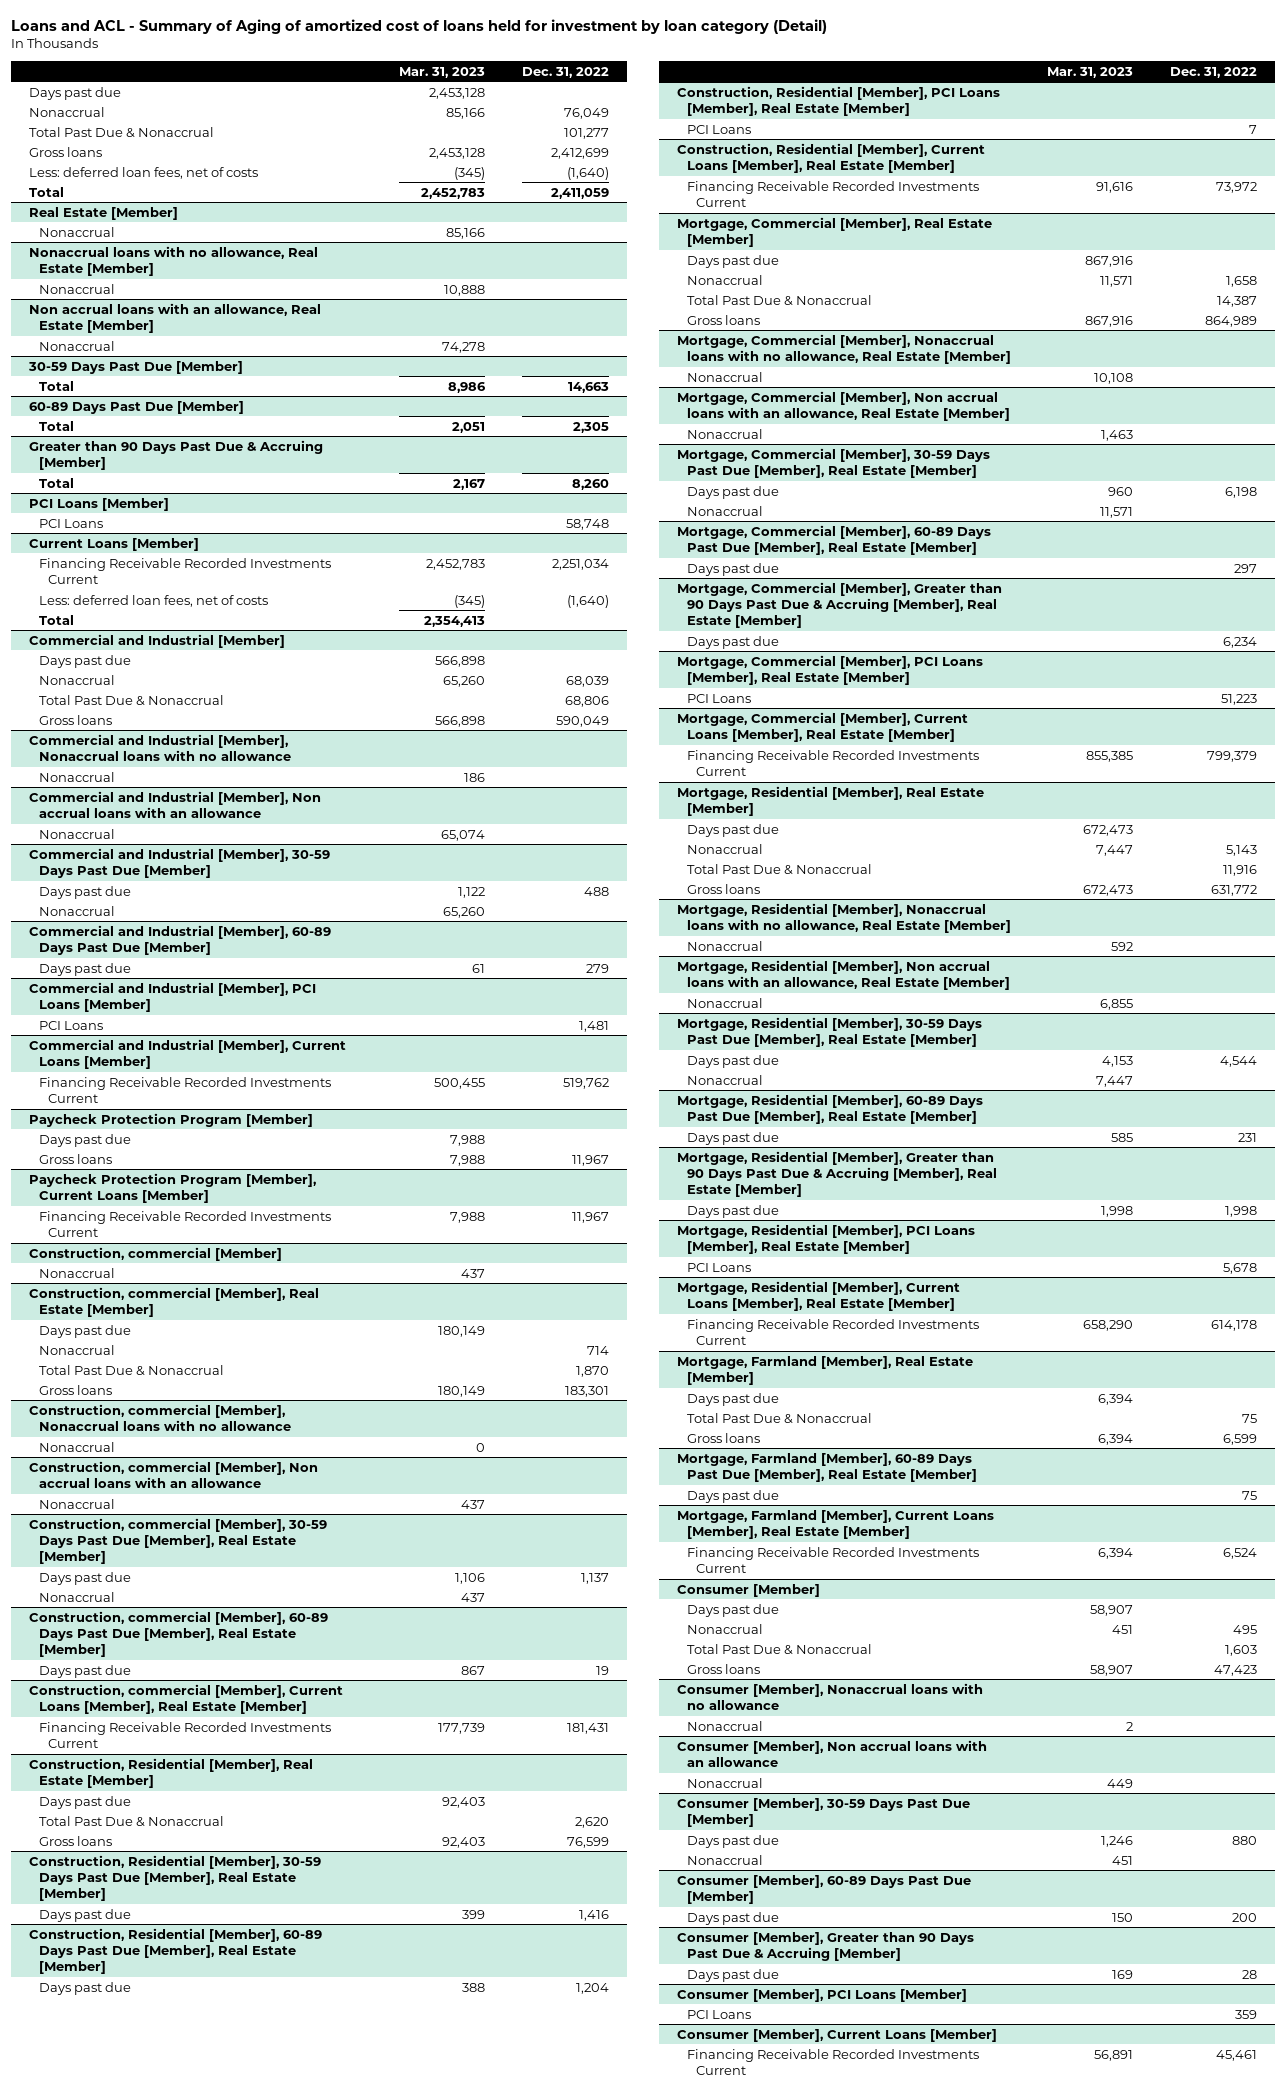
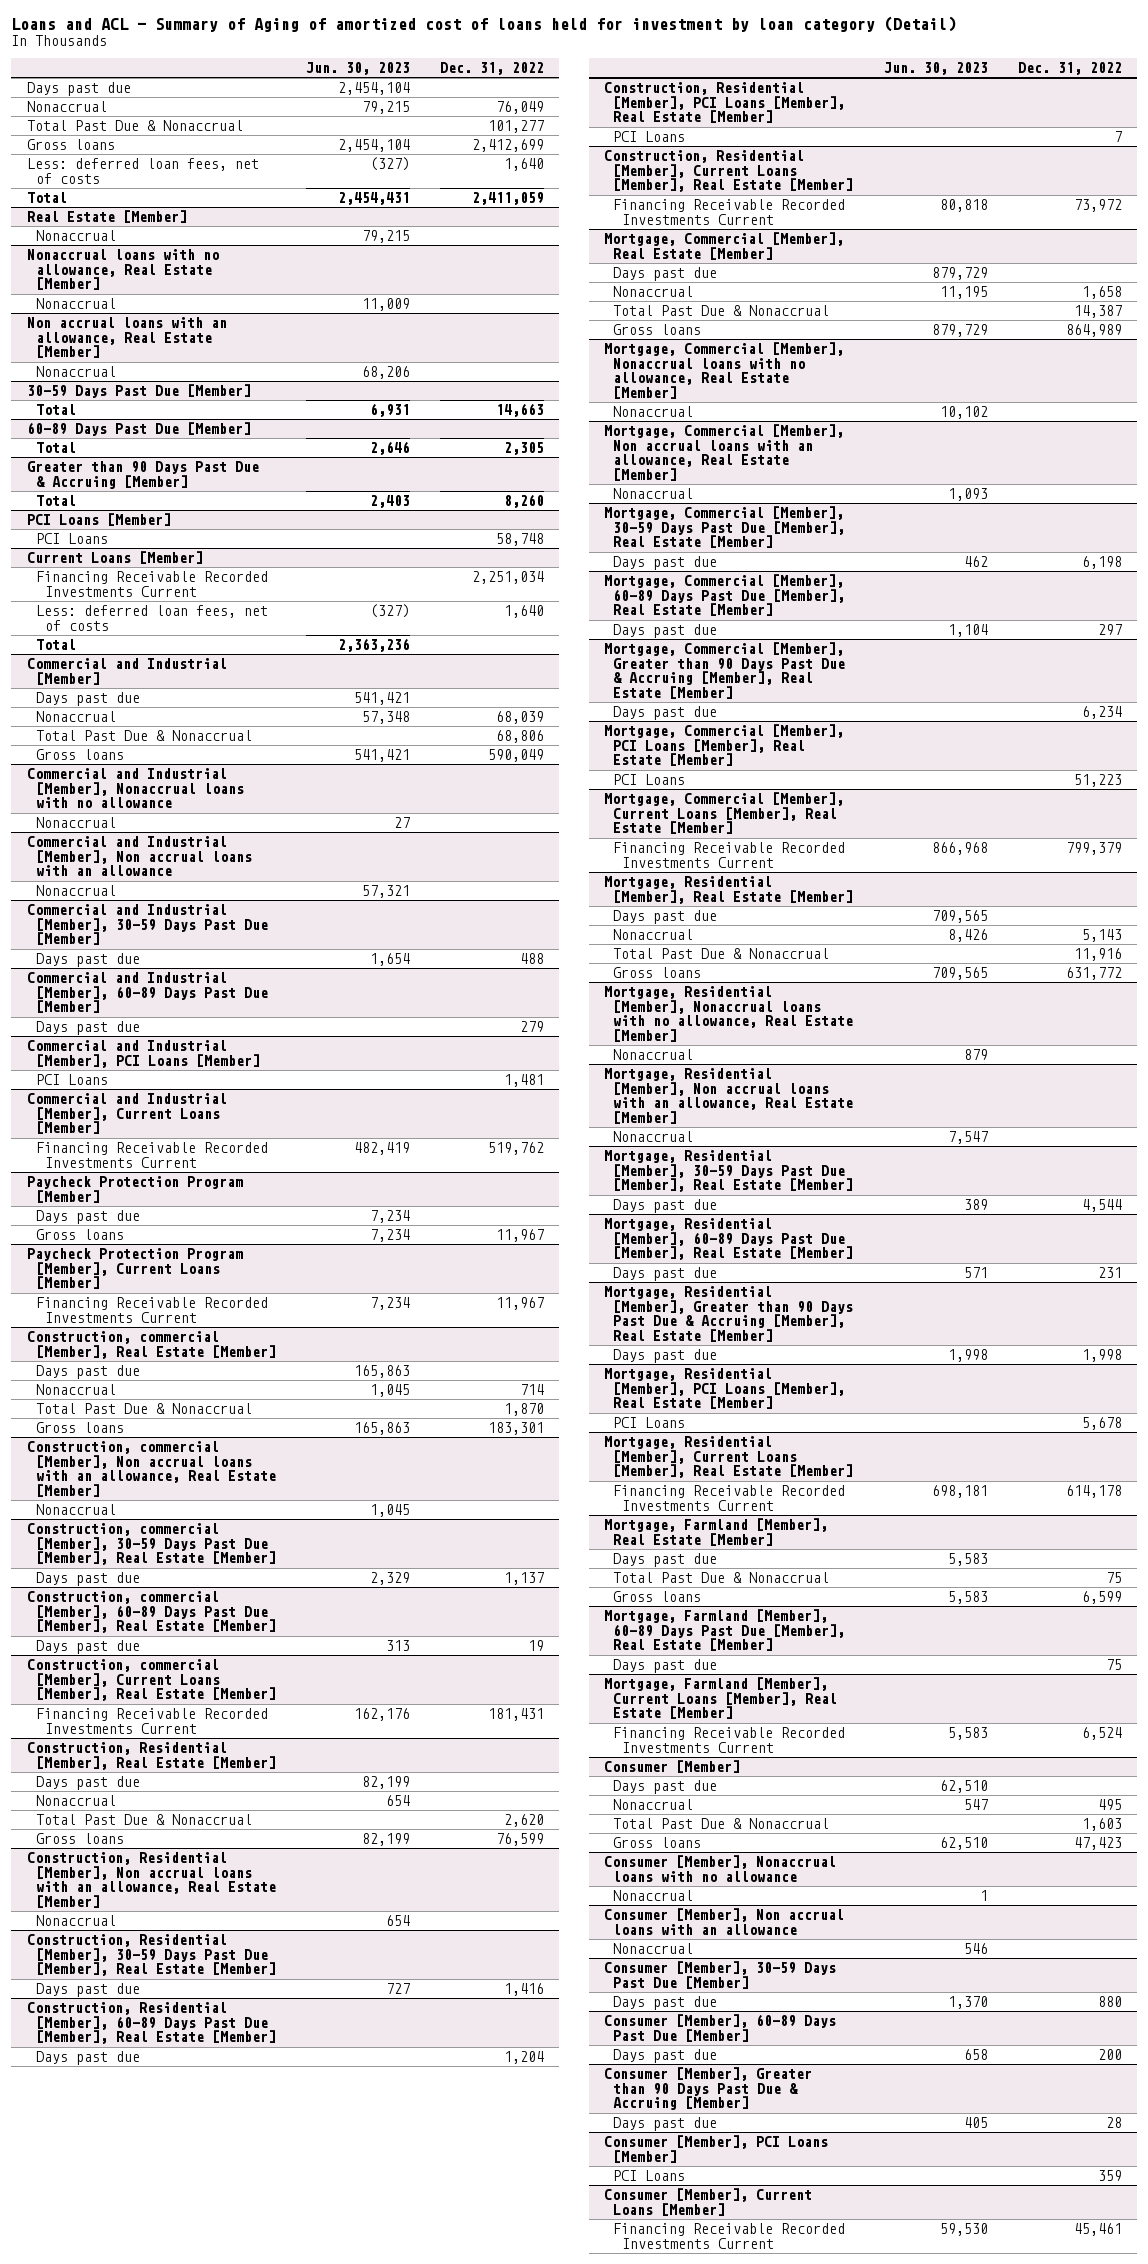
- | Mar. 31, 2023 | Dec. 31, 2022
+ | Jun. 30, 2023 | Dec. 31, 2022
- Less: deferred loan fees, net of costs | (345) | (1,640)
+ Less: deferred loan fees, net of costs | (327) | 1,640
@ Current Loans [Member]
- Less: deferred loan fees, net of costs | (345) | (1,640)
+ Less: deferred loan fees, net of costs | (327) | 1,640
@ Commercial and Industrial [Member], 30-59 Days Past Due [Member]
- Nonaccrual | 65,260 |
- Construction, commercial [Member]
- Nonaccrual | 437 |
- Construction, commercial [Member], Nonaccrual loans with no allowance
- Nonaccrual | 0 |
- Construction, commercial [Member], Non accrual loans with an allowance
+ Construction, commercial [Member], Non accrual loans with an allowance, Real Estate [Member]
@ Construction, commercial [Member], 30-59 Days Past Due [Member], Real Estate [Member]
- Nonaccrual | 437 |
@ Construction, Residential [Member], Real Estate [Member]
+ Nonaccrual | 654 |
+ Construction, Residential [Member], Non accrual loans with an allowance, Real Estate [Member]
+ Nonaccrual | 654 |
@ Mortgage, Commercial [Member], 30-59 Days Past Due [Member], Real Estate [Member]
- Nonaccrual | 11,571 |
@ Mortgage, Residential [Member], 30-59 Days Past Due [Member], Real Estate [Member]
- Nonaccrual | 7,447 |
@ Consumer [Member], 30-59 Days Past Due [Member]
- Nonaccrual | 451 |

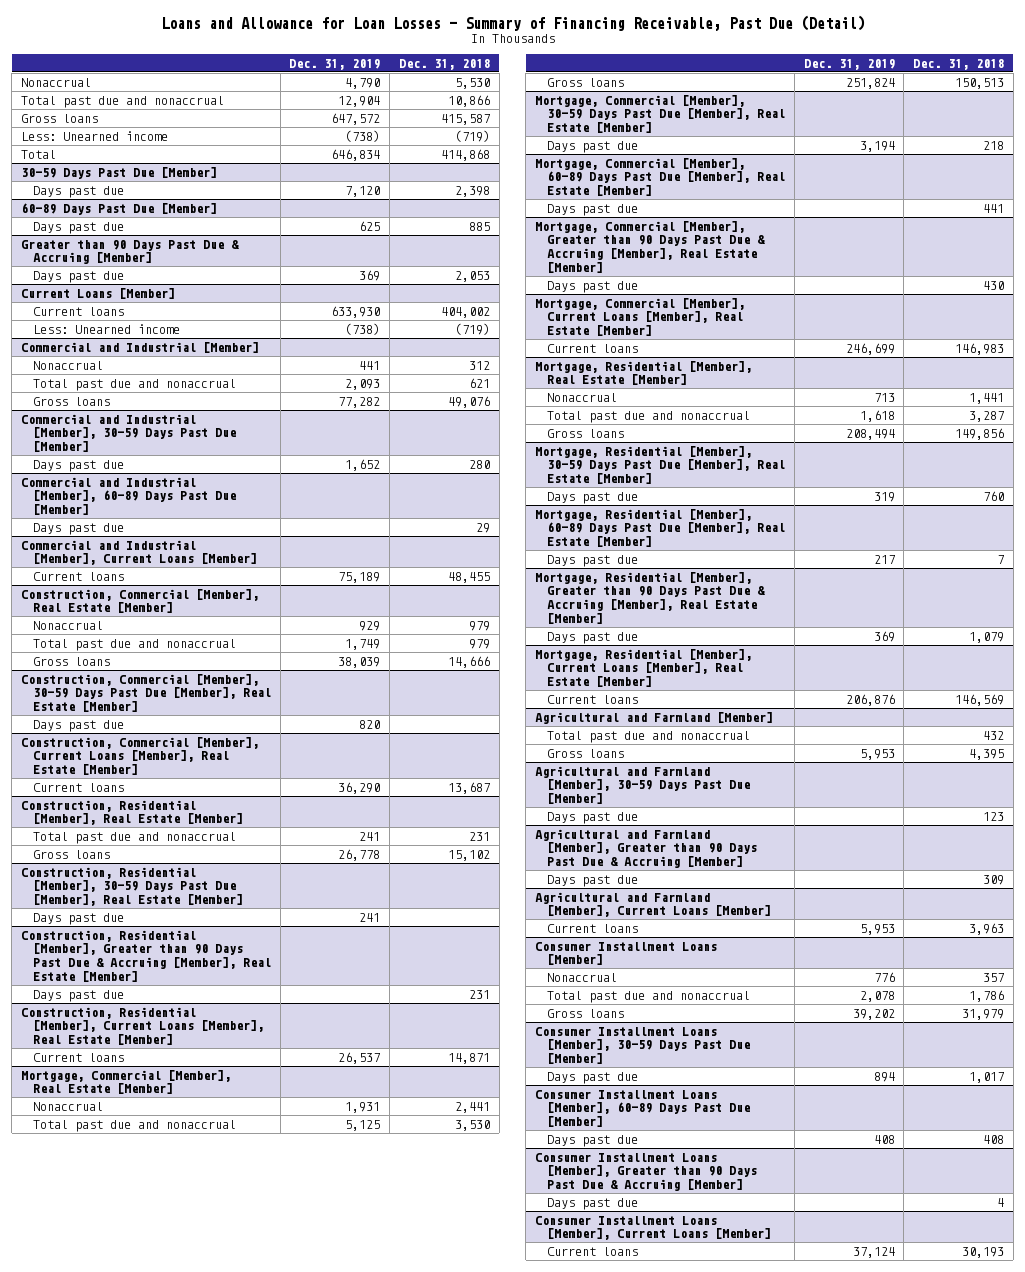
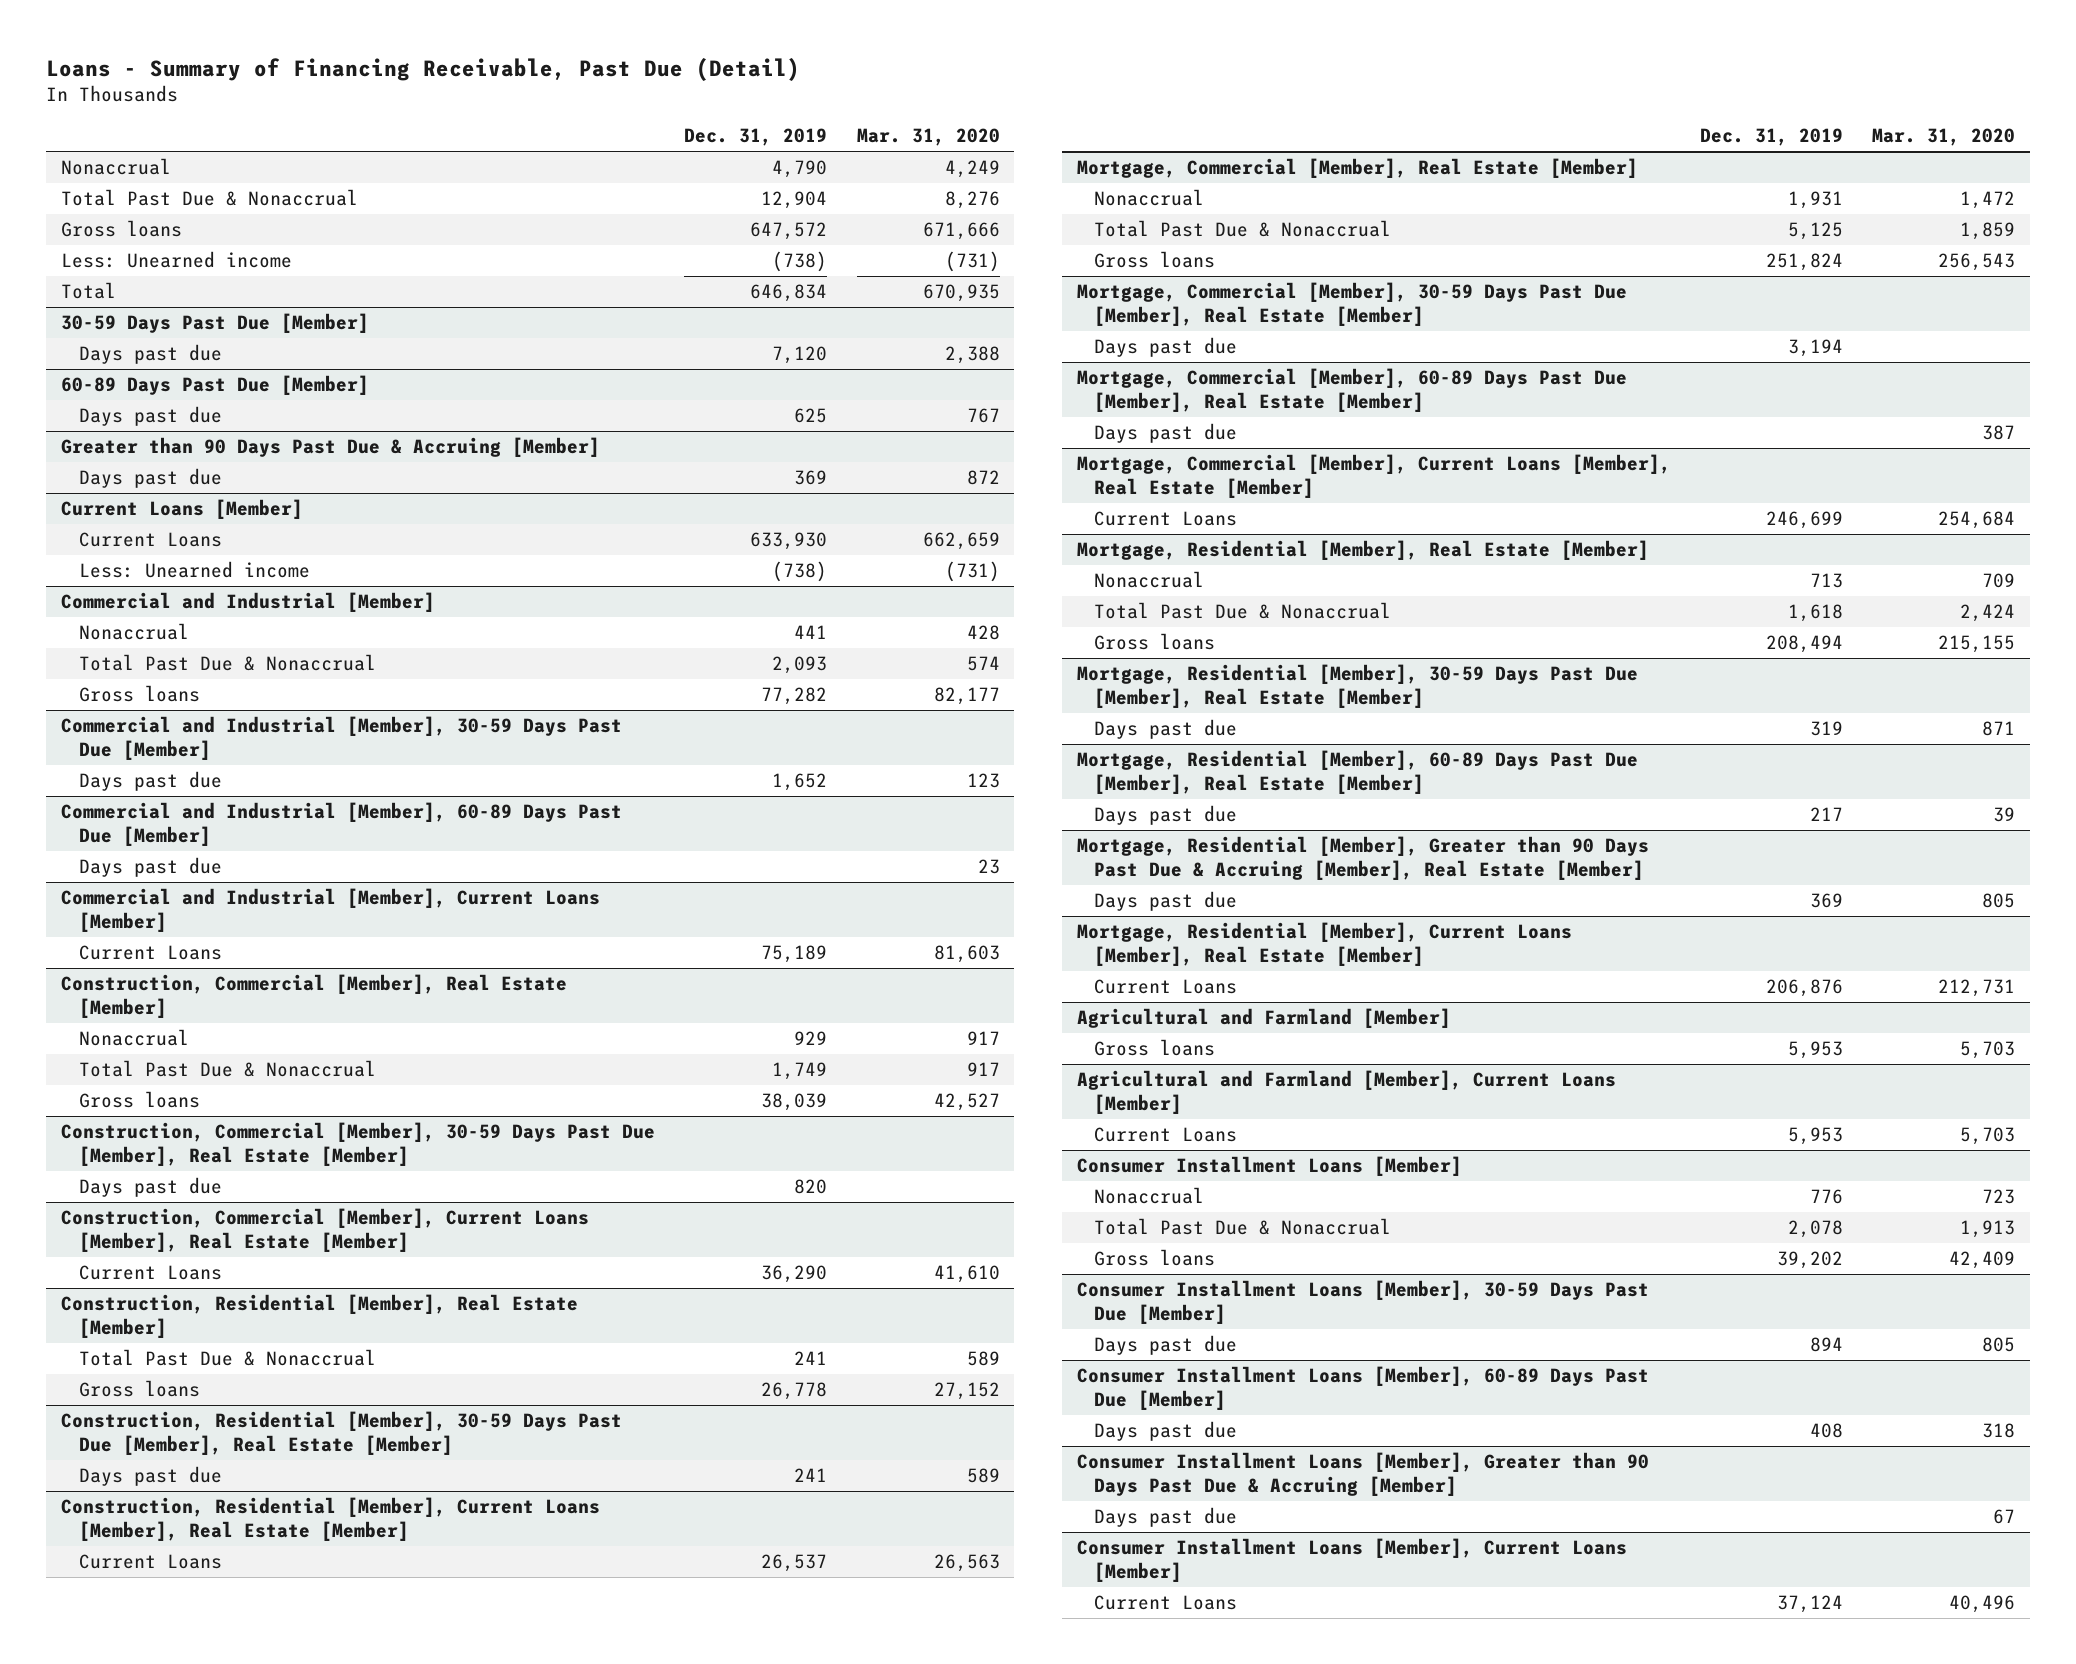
- Loans and Allowance for Loan Losses - Summary of Financing Receivable, Past Due (Detail)
+ Loans - Summary of Financing Receivable, Past Due (Detail)
- | Dec. 31, 2019 | Dec. 31, 2018
+ | Dec. 31, 2019 | Mar. 31, 2020
- Total past due and nonaccrual | 12,904 | 10,866
+ Total Past Due & Nonaccrual | 12,904 | 8,276
@ Current Loans [Member]
- Current loans | 633,930 | 404,002
+ Current Loans | 633,930 | 662,659
@ Commercial and Industrial [Member]
- Total past due and nonaccrual | 2,093 | 621
+ Total Past Due & Nonaccrual | 2,093 | 574
@ Commercial and Industrial [Member], Current Loans [Member]
- Current loans | 75,189 | 48,455
+ Current Loans | 75,189 | 81,603
@ Construction, Commercial [Member], Real Estate [Member]
- Total past due and nonaccrual | 1,749 | 979
+ Total Past Due & Nonaccrual | 1,749 | 917
@ Construction, Commercial [Member], Current Loans [Member], Real Estate [Member]
- Current loans | 36,290 | 13,687
+ Current Loans | 36,290 | 41,610
@ Construction, Residential [Member], Real Estate [Member]
- Total past due and nonaccrual | 241 | 231
+ Total Past Due & Nonaccrual | 241 | 589
- Construction, Residential [Member], Greater than 90 Days Past Due & Accruing [Member], Real Estate [Member]
- Days past due | | 231
@ Construction, Residential [Member], Current Loans [Member], Real Estate [Member]
- Current loans | 26,537 | 14,871
+ Current Loans | 26,537 | 26,563
@ Mortgage, Commercial [Member], Real Estate [Member]
- Total past due and nonaccrual | 5,125 | 3,530
+ Total Past Due & Nonaccrual | 5,125 | 1,859
- Mortgage, Commercial [Member], Greater than 90 Days Past Due & Accruing [Member], Real Estate [Member]
- Days past due | | 430
@ Mortgage, Commercial [Member], Current Loans [Member], Real Estate [Member]
- Current loans | 246,699 | 146,983
+ Current Loans | 246,699 | 254,684
@ Mortgage, Residential [Member], Real Estate [Member]
- Total past due and nonaccrual | 1,618 | 3,287
+ Total Past Due & Nonaccrual | 1,618 | 2,424
@ Mortgage, Residential [Member], Current Loans [Member], Real Estate [Member]
- Current loans | 206,876 | 146,569
+ Current Loans | 206,876 | 212,731
@ Agricultural and Farmland [Member]
- Total past due and nonaccrual | | 432
- Agricultural and Farmland [Member], 30-59 Days Past Due [Member]
- Days past due | | 123
- Agricultural and Farmland [Member], Greater than 90 Days Past Due & Accruing [Member]
- Days past due | | 309
@ Agricultural and Farmland [Member], Current Loans [Member]
- Current loans | 5,953 | 3,963
+ Current Loans | 5,953 | 5,703
@ Consumer Installment Loans [Member]
- Total past due and nonaccrual | 2,078 | 1,786
+ Total Past Due & Nonaccrual | 2,078 | 1,913
@ Consumer Installment Loans [Member], Current Loans [Member]
- Current loans | 37,124 | 30,193
+ Current Loans | 37,124 | 40,496

